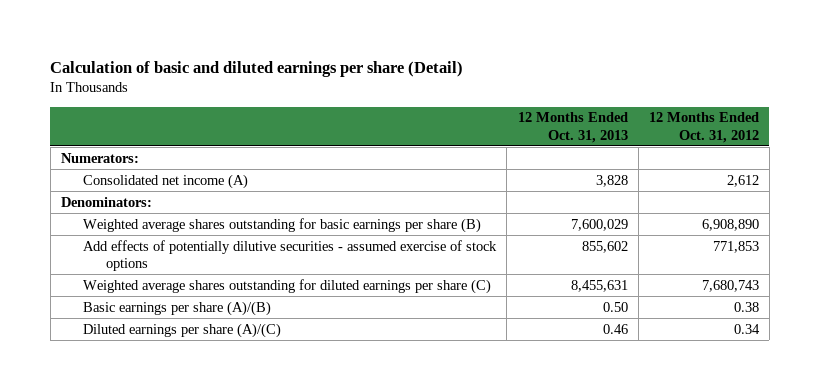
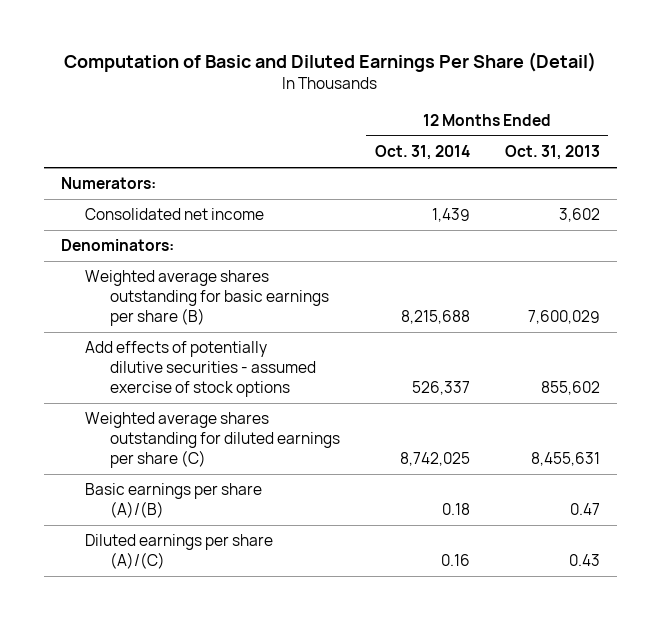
- Calculation of basic and diluted earnings per share (Detail)
+ Computation of Basic and Diluted Earnings Per Share (Detail)
- | 12 Months Ended Oct. 31, 2013 | 12 Months Ended Oct. 31, 2012
+ | 12 Months Ended Oct. 31, 2014 | 12 Months Ended Oct. 31, 2013
- Consolidated net income (A) | 3,828 | 2,612
+ Consolidated net income | 1,439 | 3,602
- Basic earnings per share (A)/(B) | 0.50 | 0.38
- Diluted earnings per share (A)/(C) | 0.46 | 0.34
+ Basic earnings per share (A)/(B) | 0.18 | 0.47
+ Diluted earnings per share (A)/(C) | 0.16 | 0.43

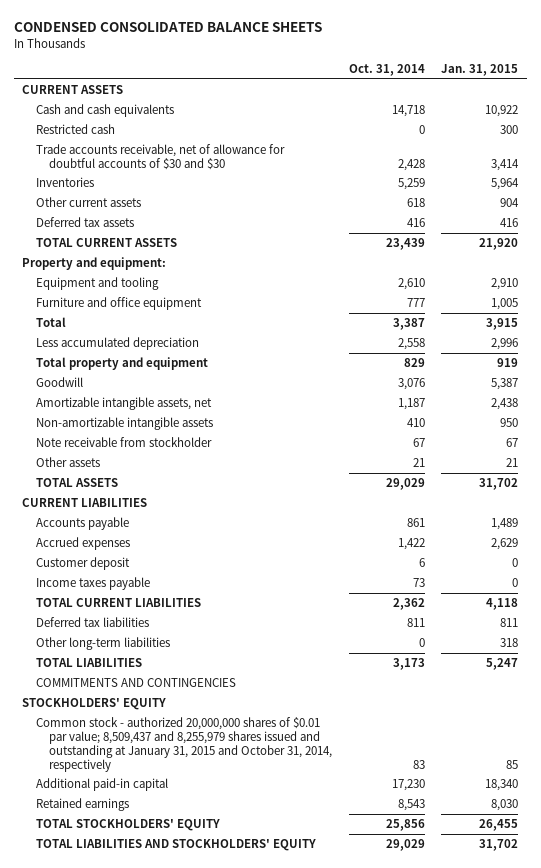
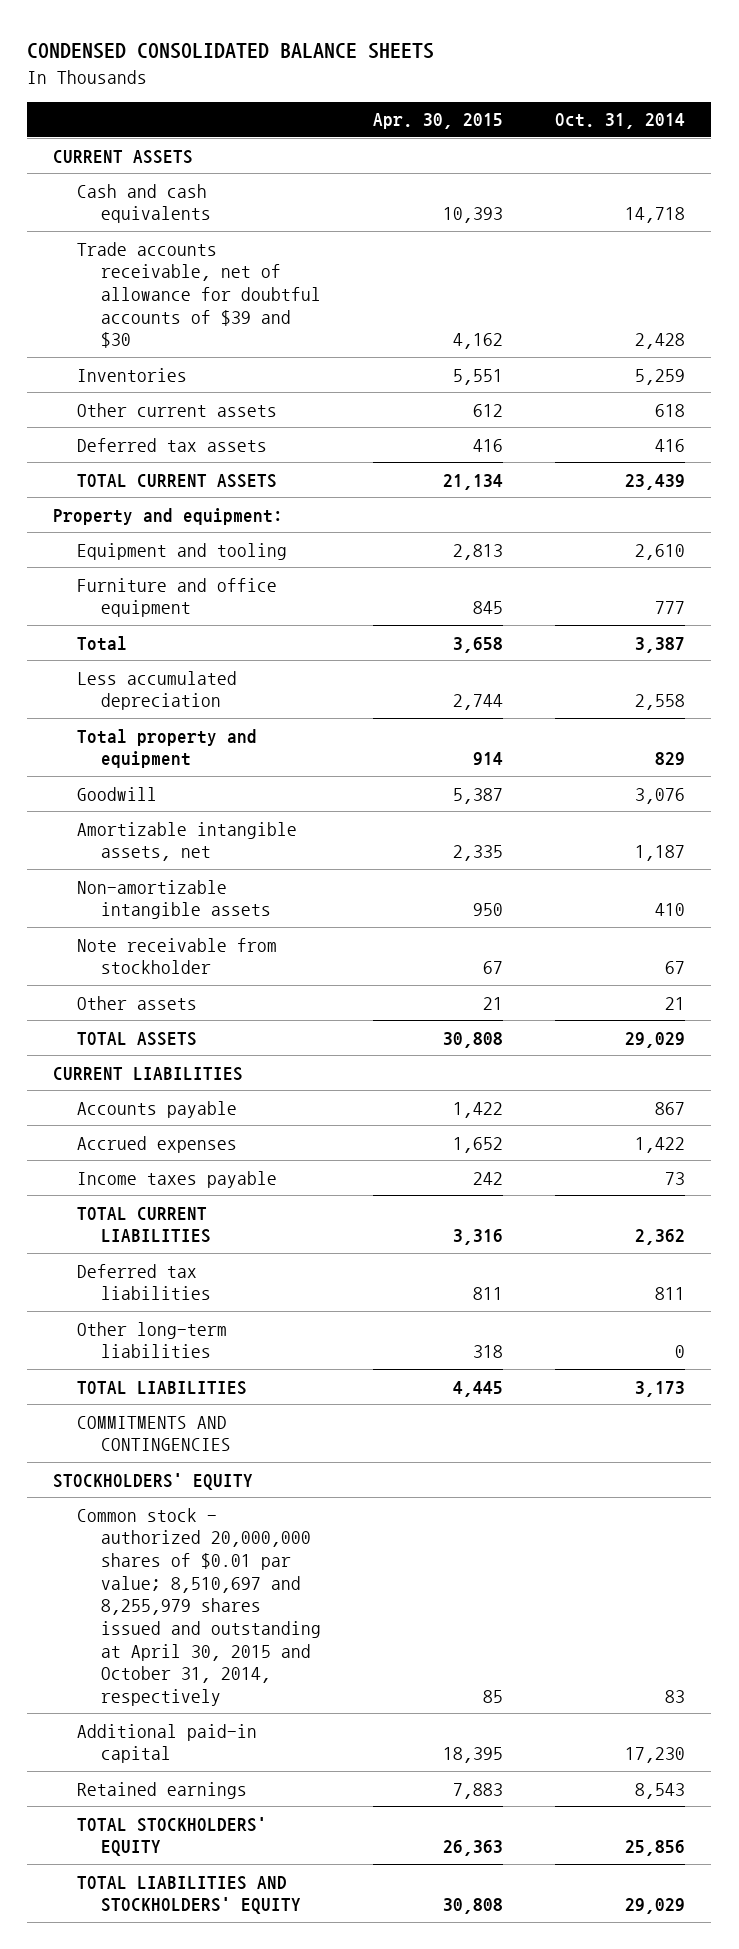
- | Oct. 31, 2014 | Jan. 31, 2015
+ | Apr. 30, 2015 | Oct. 31, 2014
- Restricted cash | 0 | 300
- Trade accounts receivable, net of allowance for doubtful accounts of $30 and $30 | 2,428 | 3,414
+ Trade accounts receivable, net of allowance for doubtful accounts of $39 and $30 | 4,162 | 2,428
- Accounts payable | 861 | 1,489
+ Accounts payable | 1,422 | 867
- Customer deposit | 6 | 0
- Common stock - authorized 20,000,000 shares of $0.01 par value; 8,509,437 and 8,255,979 shares issued and outstanding at January 31, 2015 and October 31, 2014, respectively | 83 | 85
+ Common stock - authorized 20,000,000 shares of $0.01 par value; 8,510,697 and 8,255,979 shares issued and outstanding at April 30, 2015 and October 31, 2014, respectively | 85 | 83

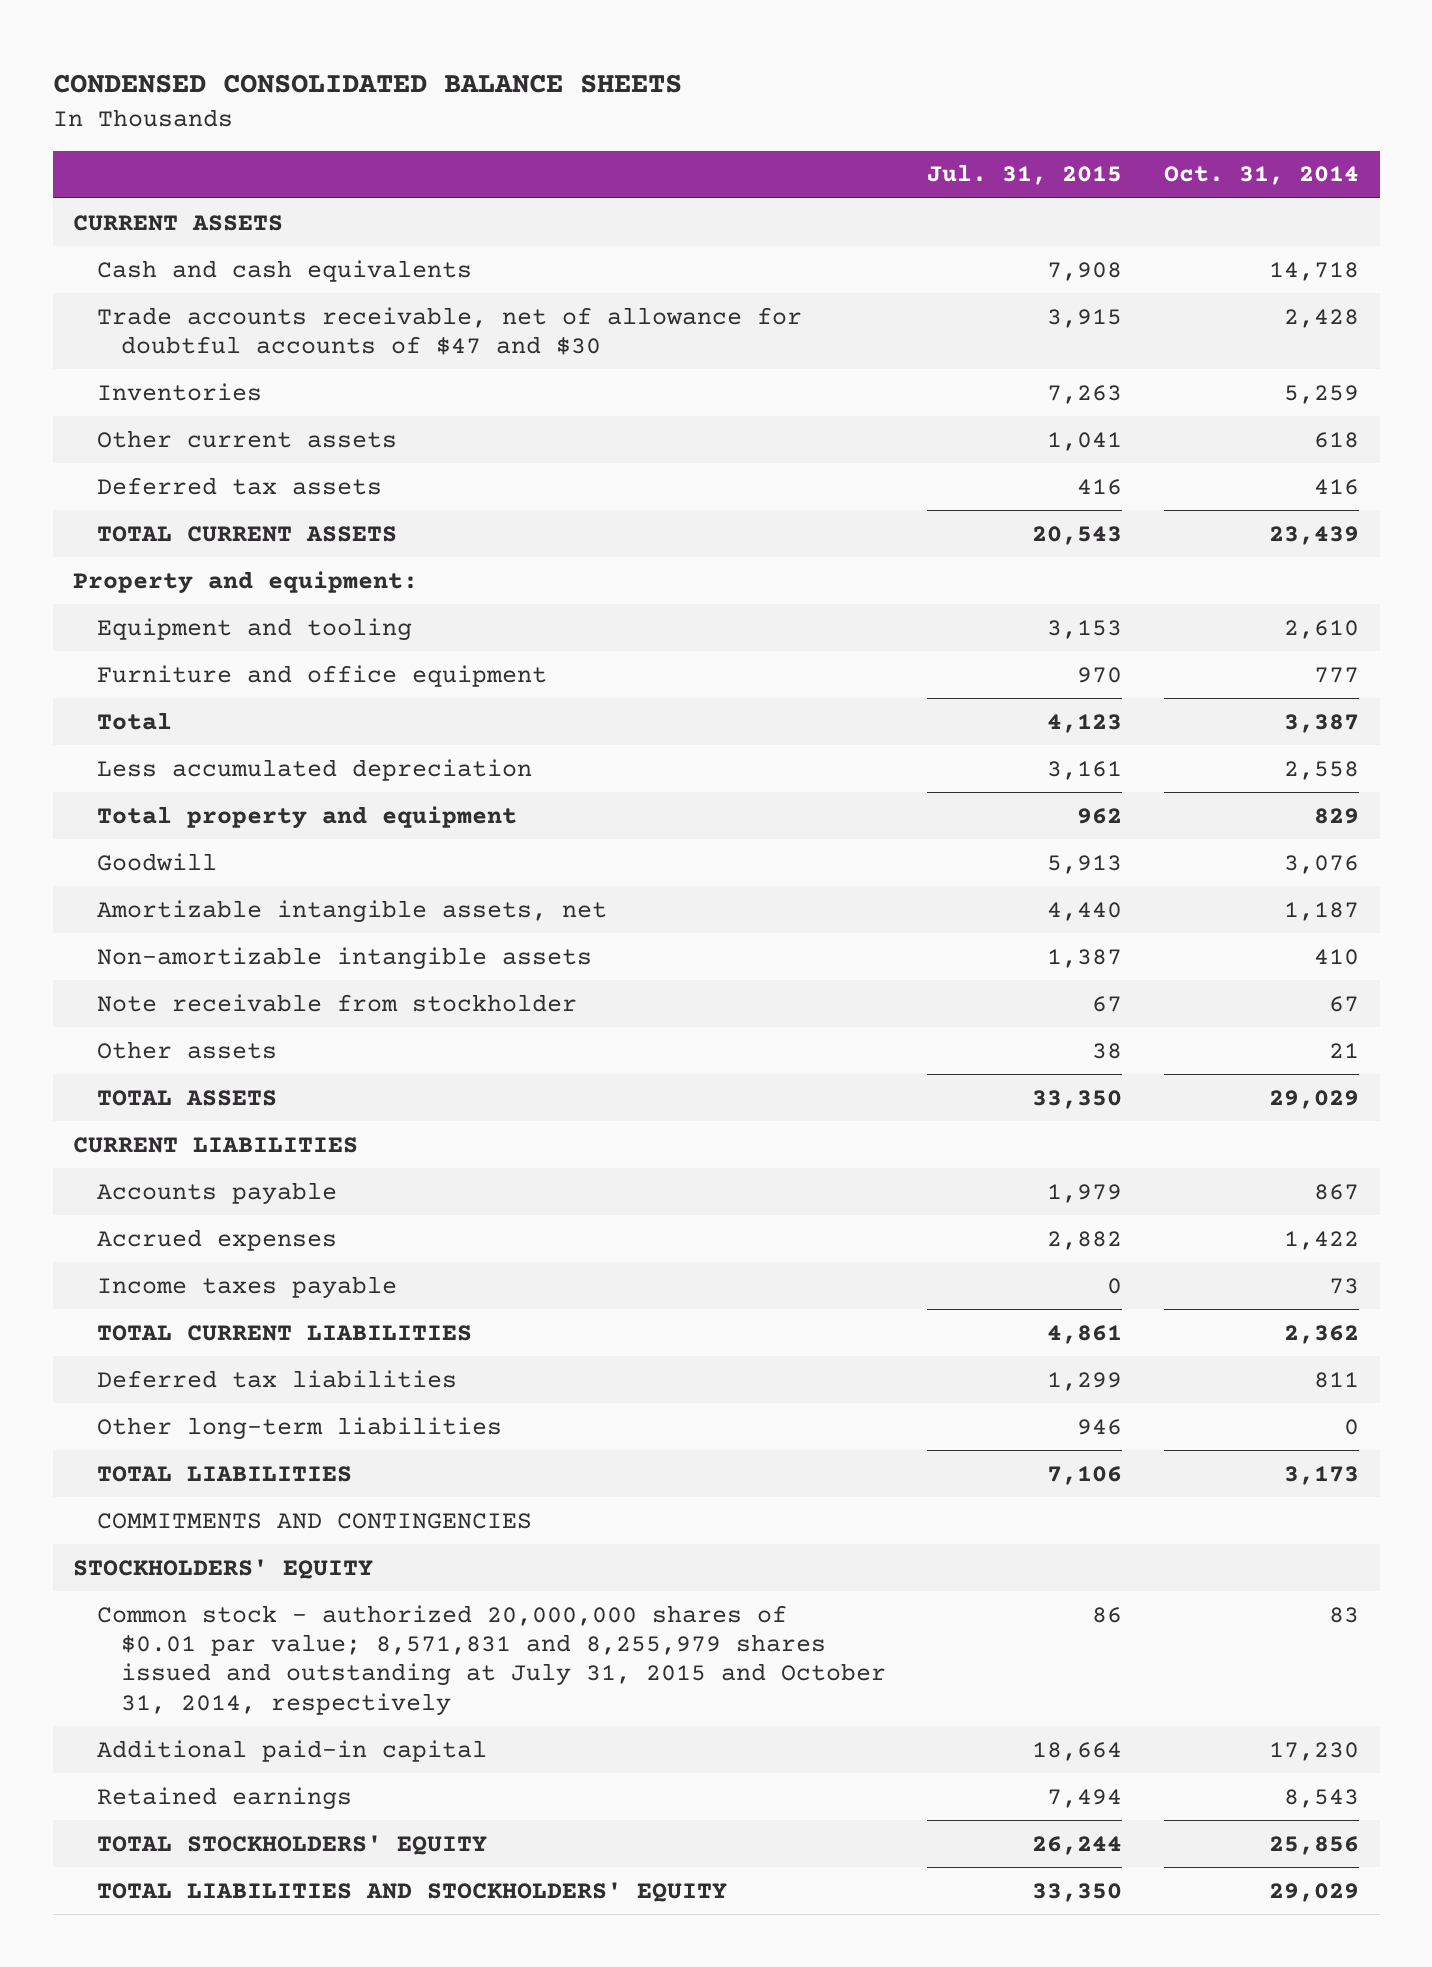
- | Apr. 30, 2015 | Oct. 31, 2014
+ | Jul. 31, 2015 | Oct. 31, 2014
- Trade accounts receivable, net of allowance for doubtful accounts of $39 and $30 | 4,162 | 2,428
+ Trade accounts receivable, net of allowance for doubtful accounts of $47 and $30 | 3,915 | 2,428
- Common stock - authorized 20,000,000 shares of $0.01 par value; 8,510,697 and 8,255,979 shares issued and outstanding at April 30, 2015 and October 31, 2014, respectively | 85 | 83
+ Common stock - authorized 20,000,000 shares of $0.01 par value; 8,571,831 and 8,255,979 shares issued and outstanding at July 31, 2015 and October 31, 2014, respectively | 86 | 83

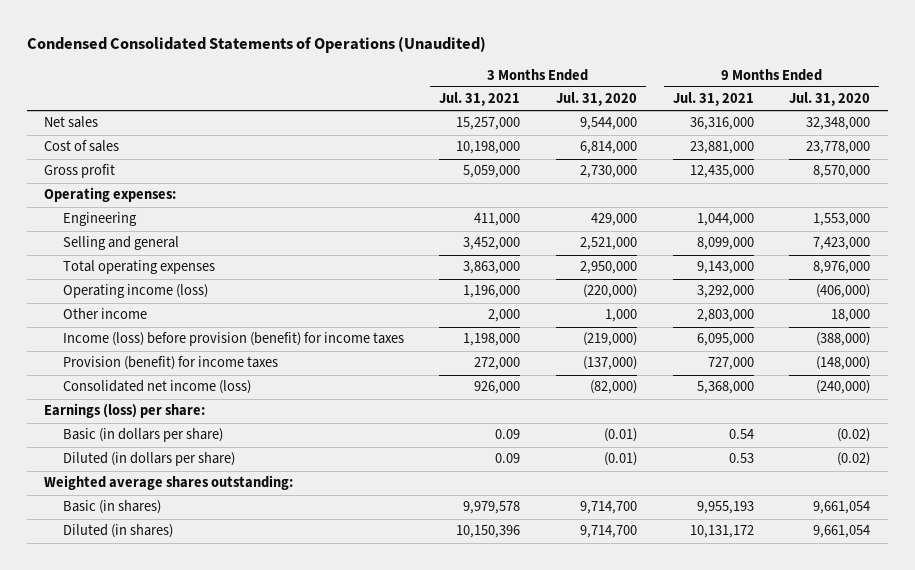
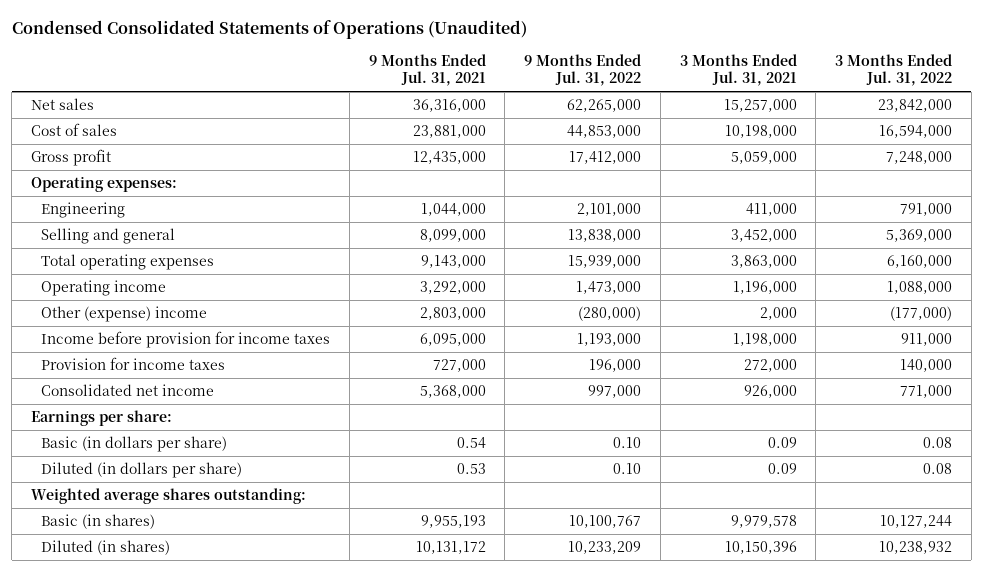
- | 3 Months Ended Jul. 31, 2021 | 3 Months Ended Jul. 31, 2020 | 9 Months Ended Jul. 31, 2021 | 9 Months Ended Jul. 31, 2020
+ | 9 Months Ended Jul. 31, 2021 | 9 Months Ended Jul. 31, 2022 | 3 Months Ended Jul. 31, 2021 | 3 Months Ended Jul. 31, 2022
- Operating income (loss) | 1,196,000 | (220,000) | 3,292,000 | (406,000)
- Other income | 2,000 | 1,000 | 2,803,000 | 18,000
- Income (loss) before provision (benefit) for income taxes | 1,198,000 | (219,000) | 6,095,000 | (388,000)
- Provision (benefit) for income taxes | 272,000 | (137,000) | 727,000 | (148,000)
- Consolidated net income (loss) | 926,000 | (82,000) | 5,368,000 | (240,000)
- Earnings (loss) per share:
+ Operating income | 3,292,000 | 1,473,000 | 1,196,000 | 1,088,000
+ Other (expense) income | 2,803,000 | (280,000) | 2,000 | (177,000)
+ Income before provision for income taxes | 6,095,000 | 1,193,000 | 1,198,000 | 911,000
+ Provision for income taxes | 727,000 | 196,000 | 272,000 | 140,000
+ Consolidated net income | 5,368,000 | 997,000 | 926,000 | 771,000
+ Earnings per share:

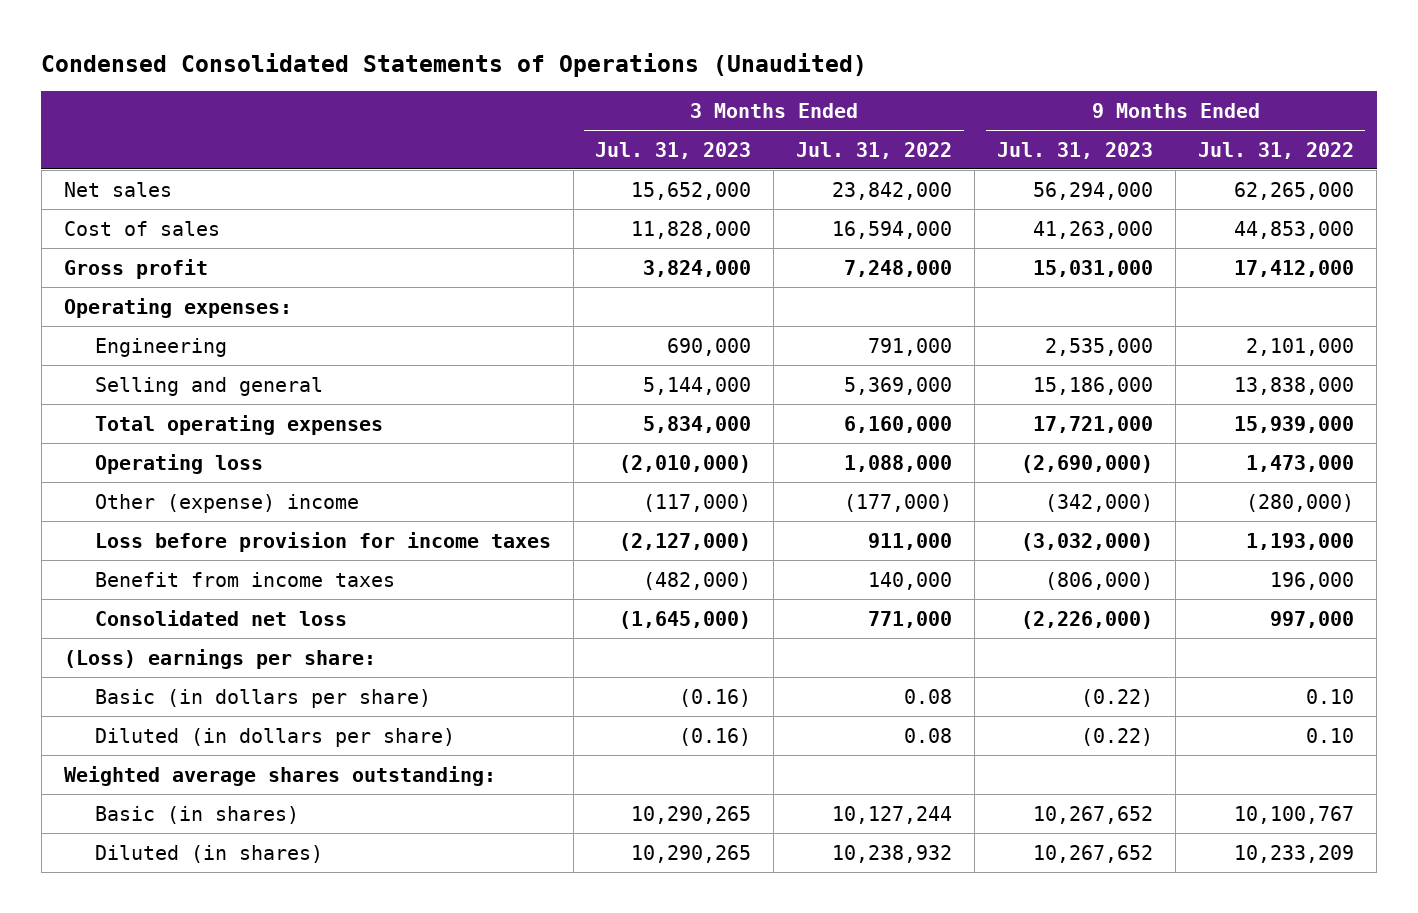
- | 9 Months Ended Jul. 31, 2021 | 9 Months Ended Jul. 31, 2022 | 3 Months Ended Jul. 31, 2021 | 3 Months Ended Jul. 31, 2022
+ | 3 Months Ended Jul. 31, 2023 | 3 Months Ended Jul. 31, 2022 | 9 Months Ended Jul. 31, 2023 | 9 Months Ended Jul. 31, 2022
- Operating income | 3,292,000 | 1,473,000 | 1,196,000 | 1,088,000
+ Operating loss | (2,010,000) | 1,088,000 | (2,690,000) | 1,473,000
- Income before provision for income taxes | 6,095,000 | 1,193,000 | 1,198,000 | 911,000
- Provision for income taxes | 727,000 | 196,000 | 272,000 | 140,000
- Consolidated net income | 5,368,000 | 997,000 | 926,000 | 771,000
- Earnings per share:
+ Loss before provision for income taxes | (2,127,000) | 911,000 | (3,032,000) | 1,193,000
+ Benefit from income taxes | (482,000) | 140,000 | (806,000) | 196,000
+ Consolidated net loss | (1,645,000) | 771,000 | (2,226,000) | 997,000
+ (Loss) earnings per share:

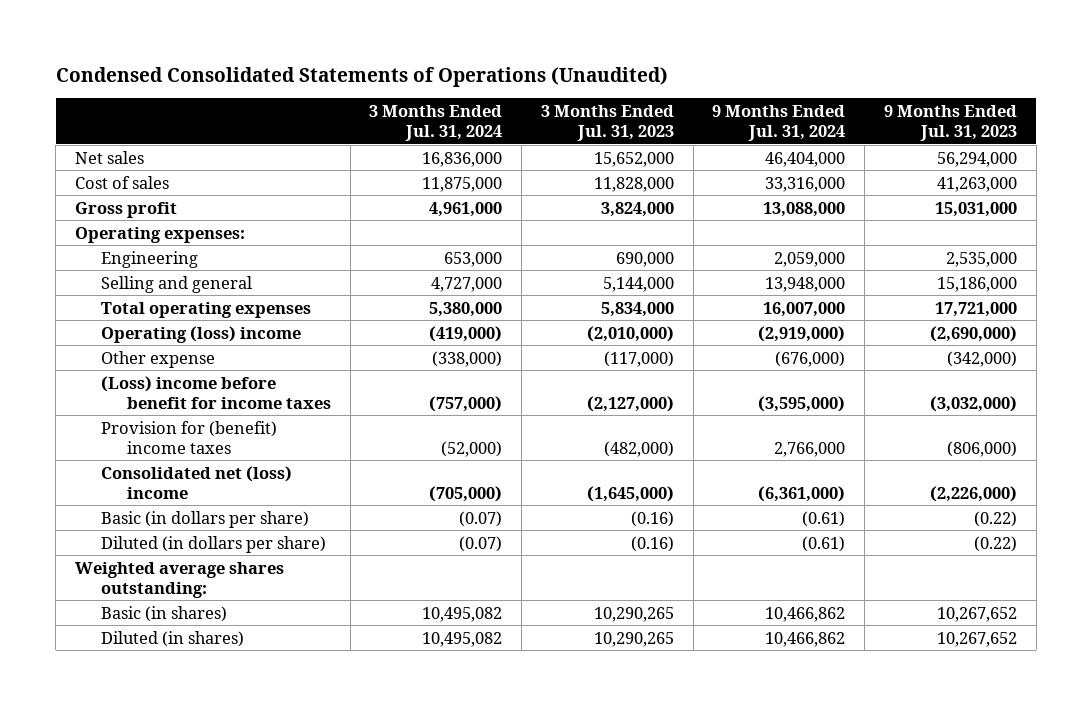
- | 3 Months Ended Jul. 31, 2023 | 3 Months Ended Jul. 31, 2022 | 9 Months Ended Jul. 31, 2023 | 9 Months Ended Jul. 31, 2022
+ | 3 Months Ended Jul. 31, 2024 | 3 Months Ended Jul. 31, 2023 | 9 Months Ended Jul. 31, 2024 | 9 Months Ended Jul. 31, 2023
- Operating loss | (2,010,000) | 1,088,000 | (2,690,000) | 1,473,000
- Other (expense) income | (117,000) | (177,000) | (342,000) | (280,000)
- Loss before provision for income taxes | (2,127,000) | 911,000 | (3,032,000) | 1,193,000
- Benefit from income taxes | (482,000) | 140,000 | (806,000) | 196,000
- Consolidated net loss | (1,645,000) | 771,000 | (2,226,000) | 997,000
- (Loss) earnings per share:
+ Operating (loss) income | (419,000) | (2,010,000) | (2,919,000) | (2,690,000)
+ Other expense | (338,000) | (117,000) | (676,000) | (342,000)
+ (Loss) income before benefit for income taxes | (757,000) | (2,127,000) | (3,595,000) | (3,032,000)
+ Provision for (benefit) income taxes | (52,000) | (482,000) | 2,766,000 | (806,000)
+ Consolidated net (loss) income | (705,000) | (1,645,000) | (6,361,000) | (2,226,000)

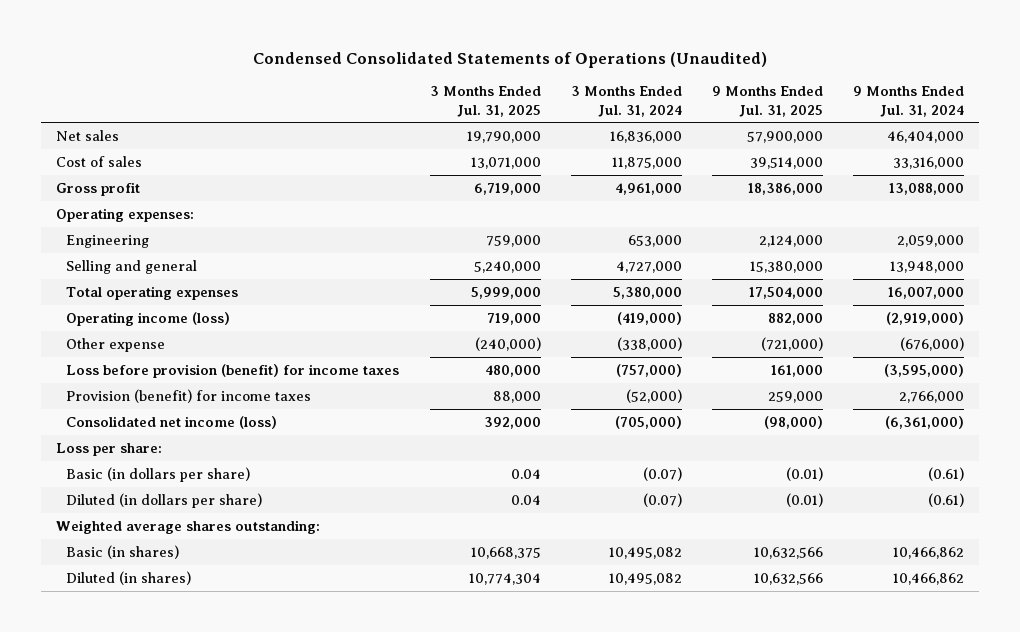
- | 3 Months Ended Jul. 31, 2024 | 3 Months Ended Jul. 31, 2023 | 9 Months Ended Jul. 31, 2024 | 9 Months Ended Jul. 31, 2023
+ | 3 Months Ended Jul. 31, 2025 | 3 Months Ended Jul. 31, 2024 | 9 Months Ended Jul. 31, 2025 | 9 Months Ended Jul. 31, 2024
- Operating (loss) income | (419,000) | (2,010,000) | (2,919,000) | (2,690,000)
+ Operating income (loss) | 719,000 | (419,000) | 882,000 | (2,919,000)
- (Loss) income before benefit for income taxes | (757,000) | (2,127,000) | (3,595,000) | (3,032,000)
- Provision for (benefit) income taxes | (52,000) | (482,000) | 2,766,000 | (806,000)
- Consolidated net (loss) income | (705,000) | (1,645,000) | (6,361,000) | (2,226,000)
+ Loss before provision (benefit) for income taxes | 480,000 | (757,000) | 161,000 | (3,595,000)
+ Provision (benefit) for income taxes | 88,000 | (52,000) | 259,000 | 2,766,000
+ Consolidated net income (loss) | 392,000 | (705,000) | (98,000) | (6,361,000)
+ Loss per share:

